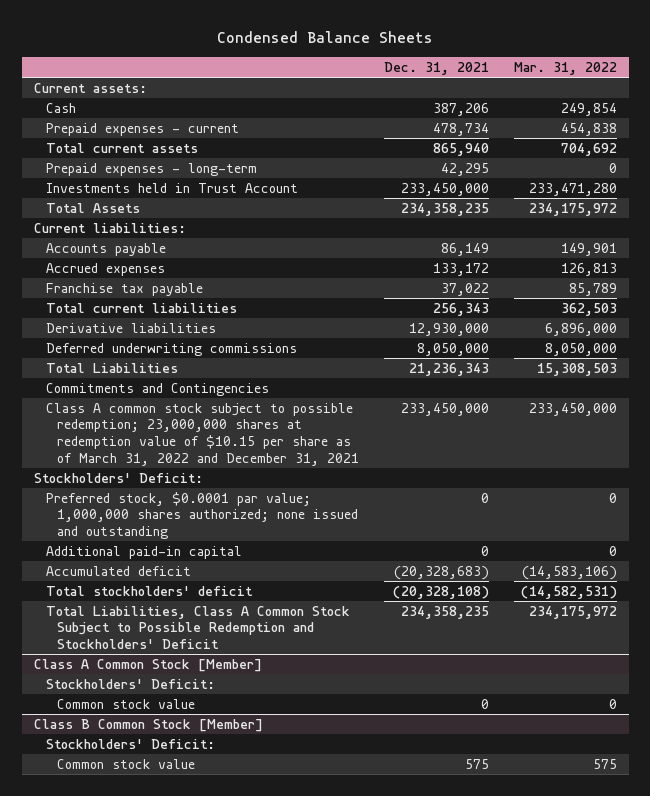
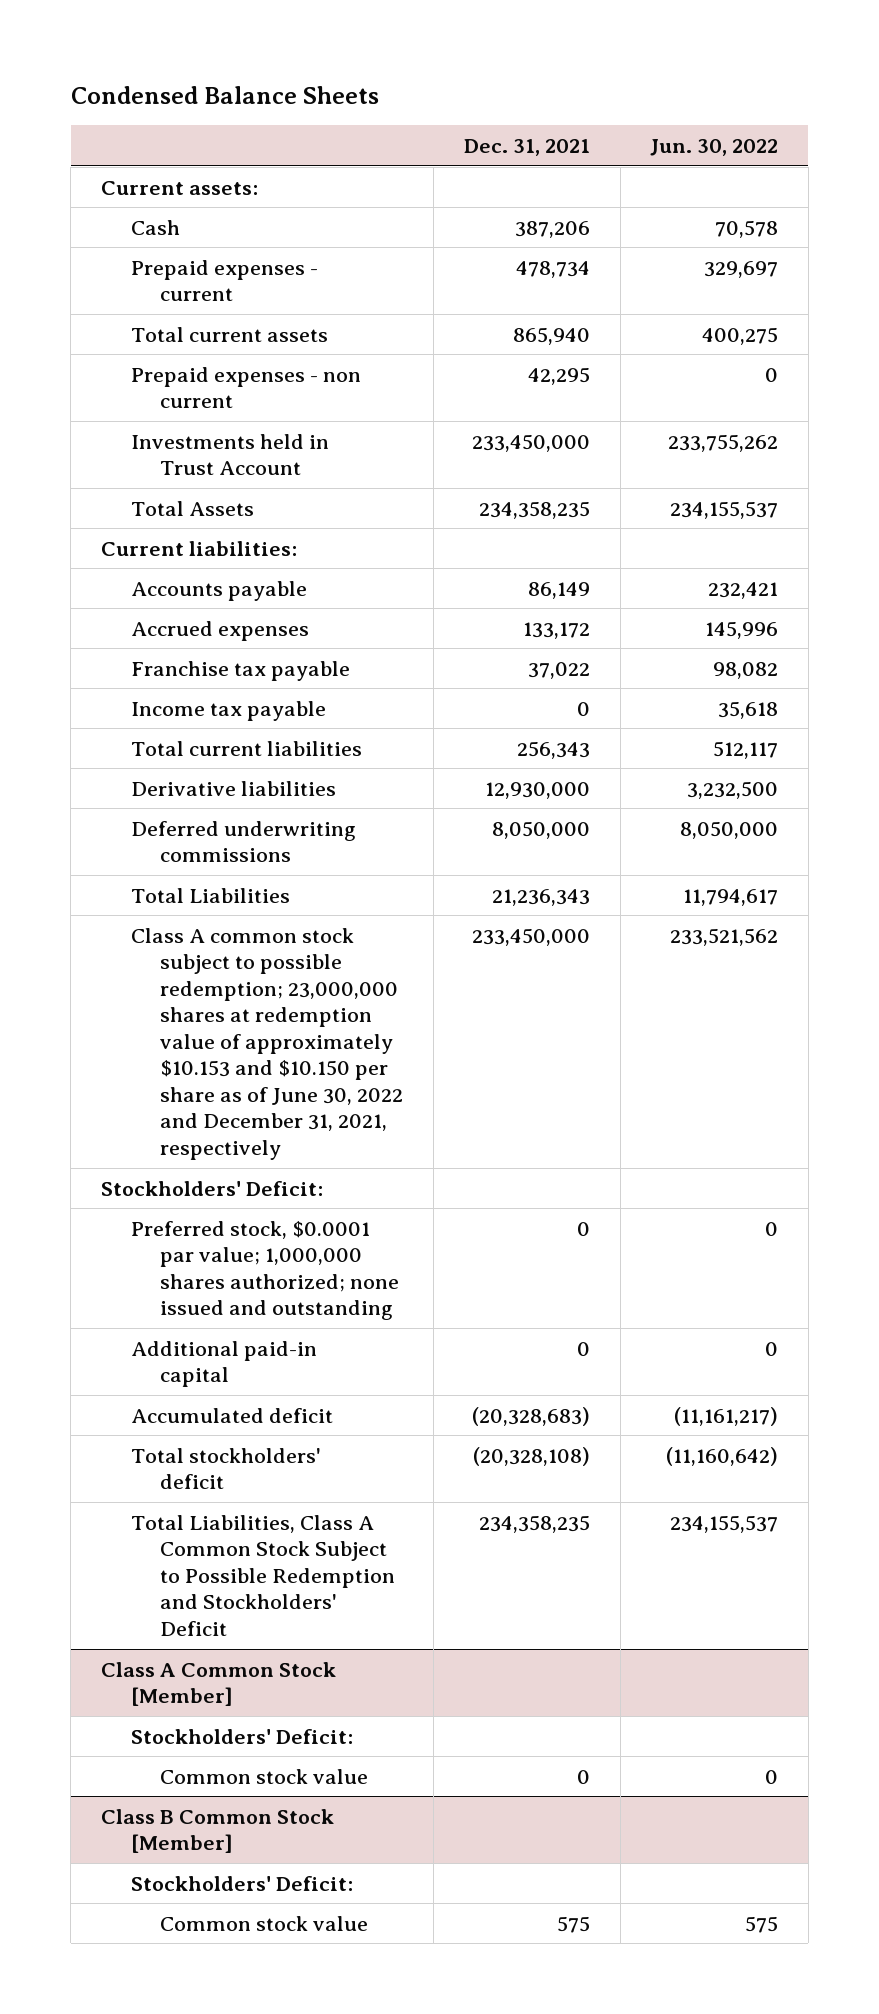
- | Dec. 31, 2021 | Mar. 31, 2022
+ | Dec. 31, 2021 | Jun. 30, 2022
- Prepaid expenses - long-term | 42,295 | 0
+ Prepaid expenses - non current | 42,295 | 0
+ Income tax payable | 0 | 35,618
- Commitments and Contingencies
- Class A common stock subject to possible redemption; 23,000,000 shares at redemption value of $10.15 per share as of March 31, 2022 and December 31, 2021 | 233,450,000 | 233,450,000
+ Class A common stock subject to possible redemption; 23,000,000 shares at redemption value of approximately $10.153 and $10.150 per share as of June 30, 2022 and December 31, 2021, respectively | 233,450,000 | 233,521,562

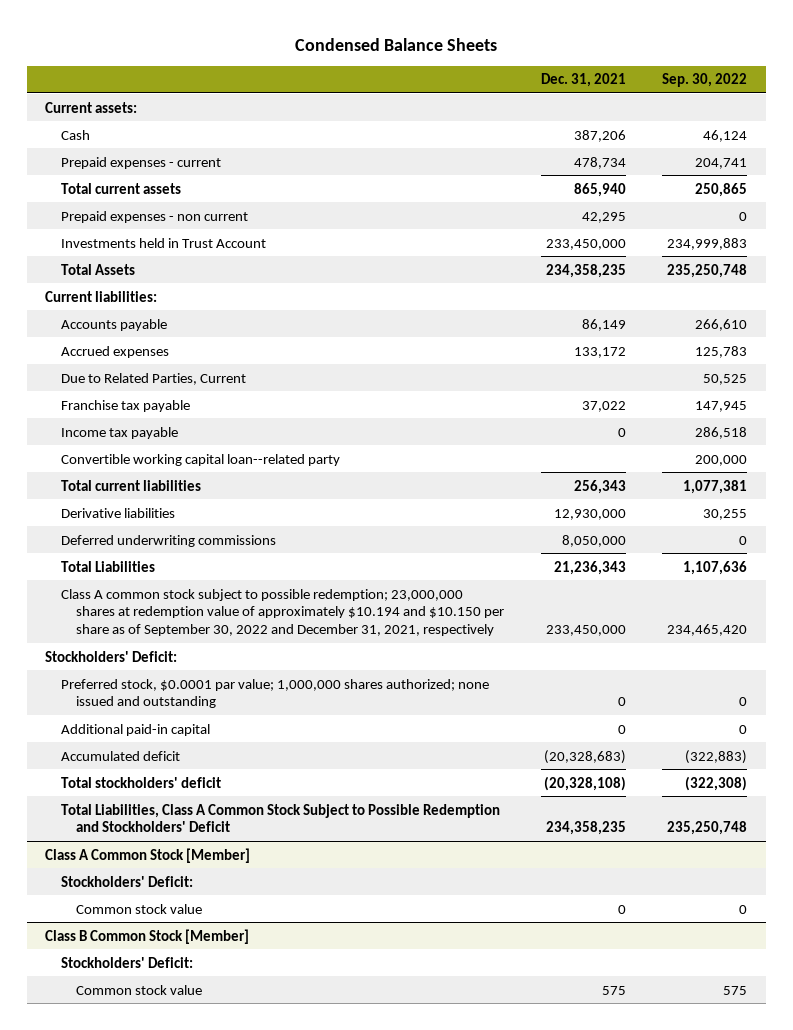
- | Dec. 31, 2021 | Jun. 30, 2022
+ | Dec. 31, 2021 | Sep. 30, 2022
+ Due to Related Parties, Current | | 50,525
+ Convertible working capital loan--related party | | 200,000
- Class A common stock subject to possible redemption; 23,000,000 shares at redemption value of approximately $10.153 and $10.150 per share as of June 30, 2022 and December 31, 2021, respectively | 233,450,000 | 233,521,562
+ Class A common stock subject to possible redemption; 23,000,000 shares at redemption value of approximately $10.194 and $10.150 per share as of September 30, 2022 and December 31, 2021, respectively | 233,450,000 | 234,465,420

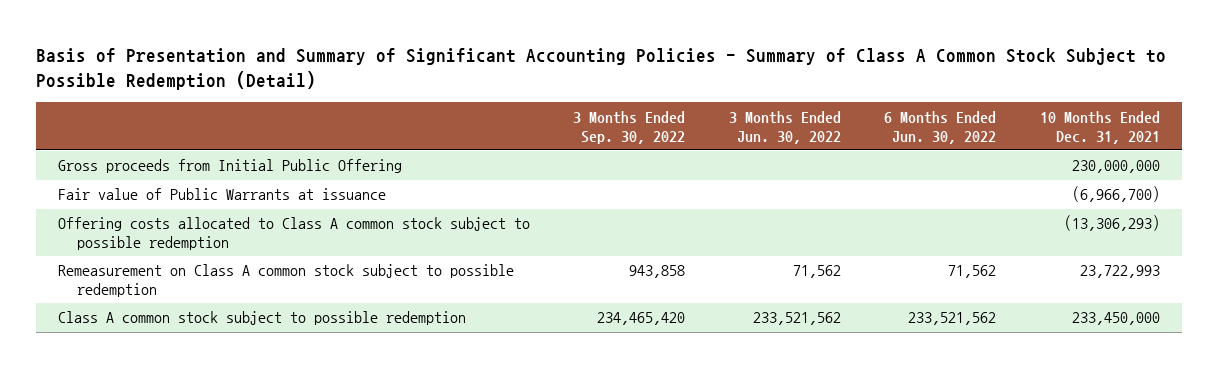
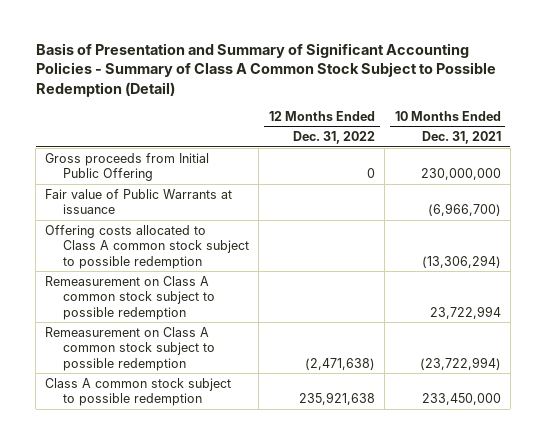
- | 3 Months Ended Sep. 30, 2022 | 3 Months Ended Jun. 30, 2022 | 6 Months Ended Jun. 30, 2022 | 10 Months Ended Dec. 31, 2021
+ | 12 Months Ended Dec. 31, 2022 | 10 Months Ended Dec. 31, 2021
- Offering costs allocated to Class A common stock subject to possible redemption | | | | (13,306,293)
- Remeasurement on Class A common stock subject to possible redemption | 943,858 | 71,562 | 71,562 | 23,722,993
+ Offering costs allocated to Class A common stock subject to possible redemption | | (13,306,294)
+ Remeasurement on Class A common stock subject to possible redemption | | 23,722,994
+ Remeasurement on Class A common stock subject to possible redemption | (2,471,638) | (23,722,994)

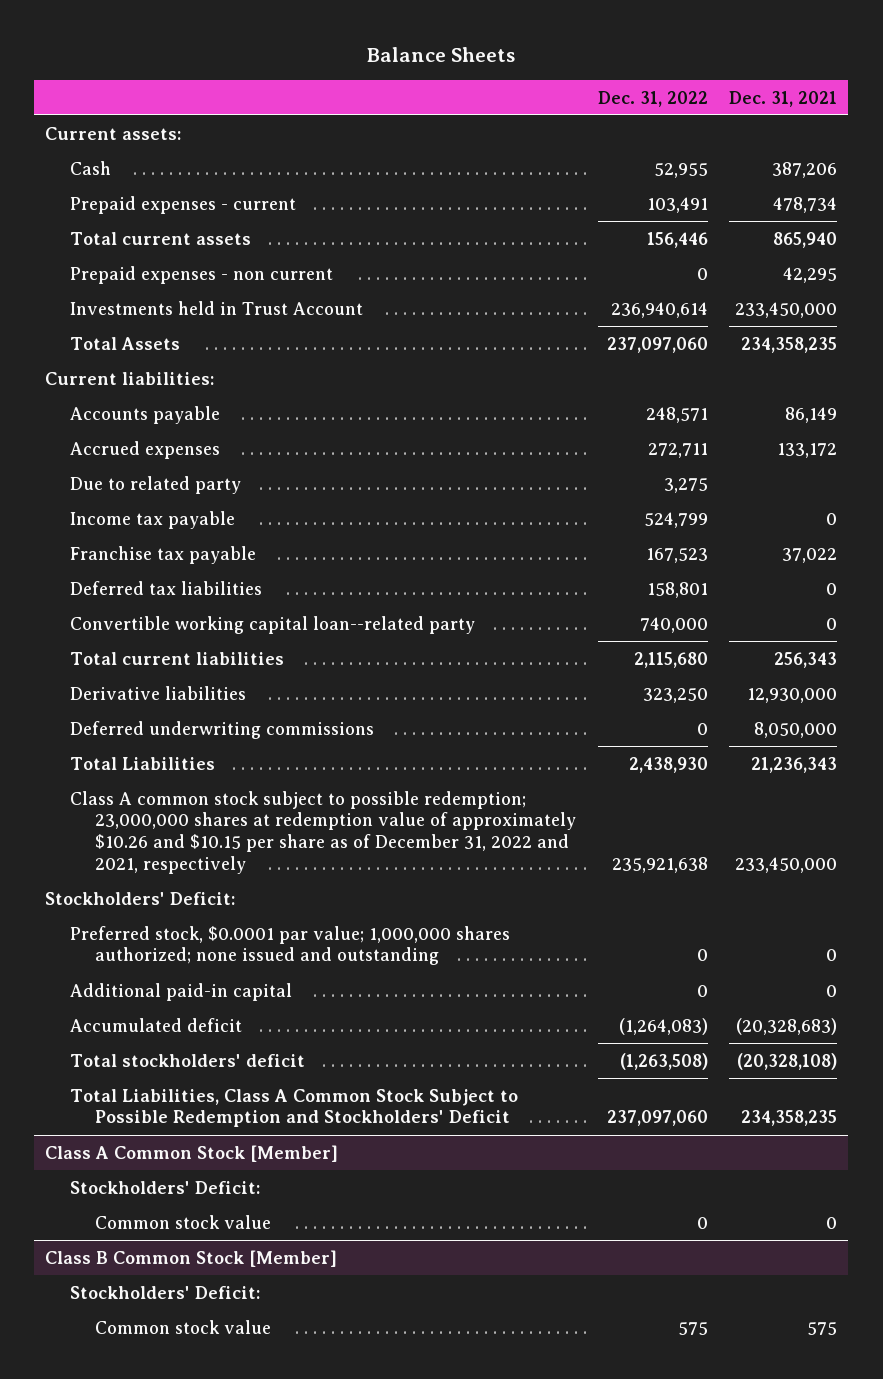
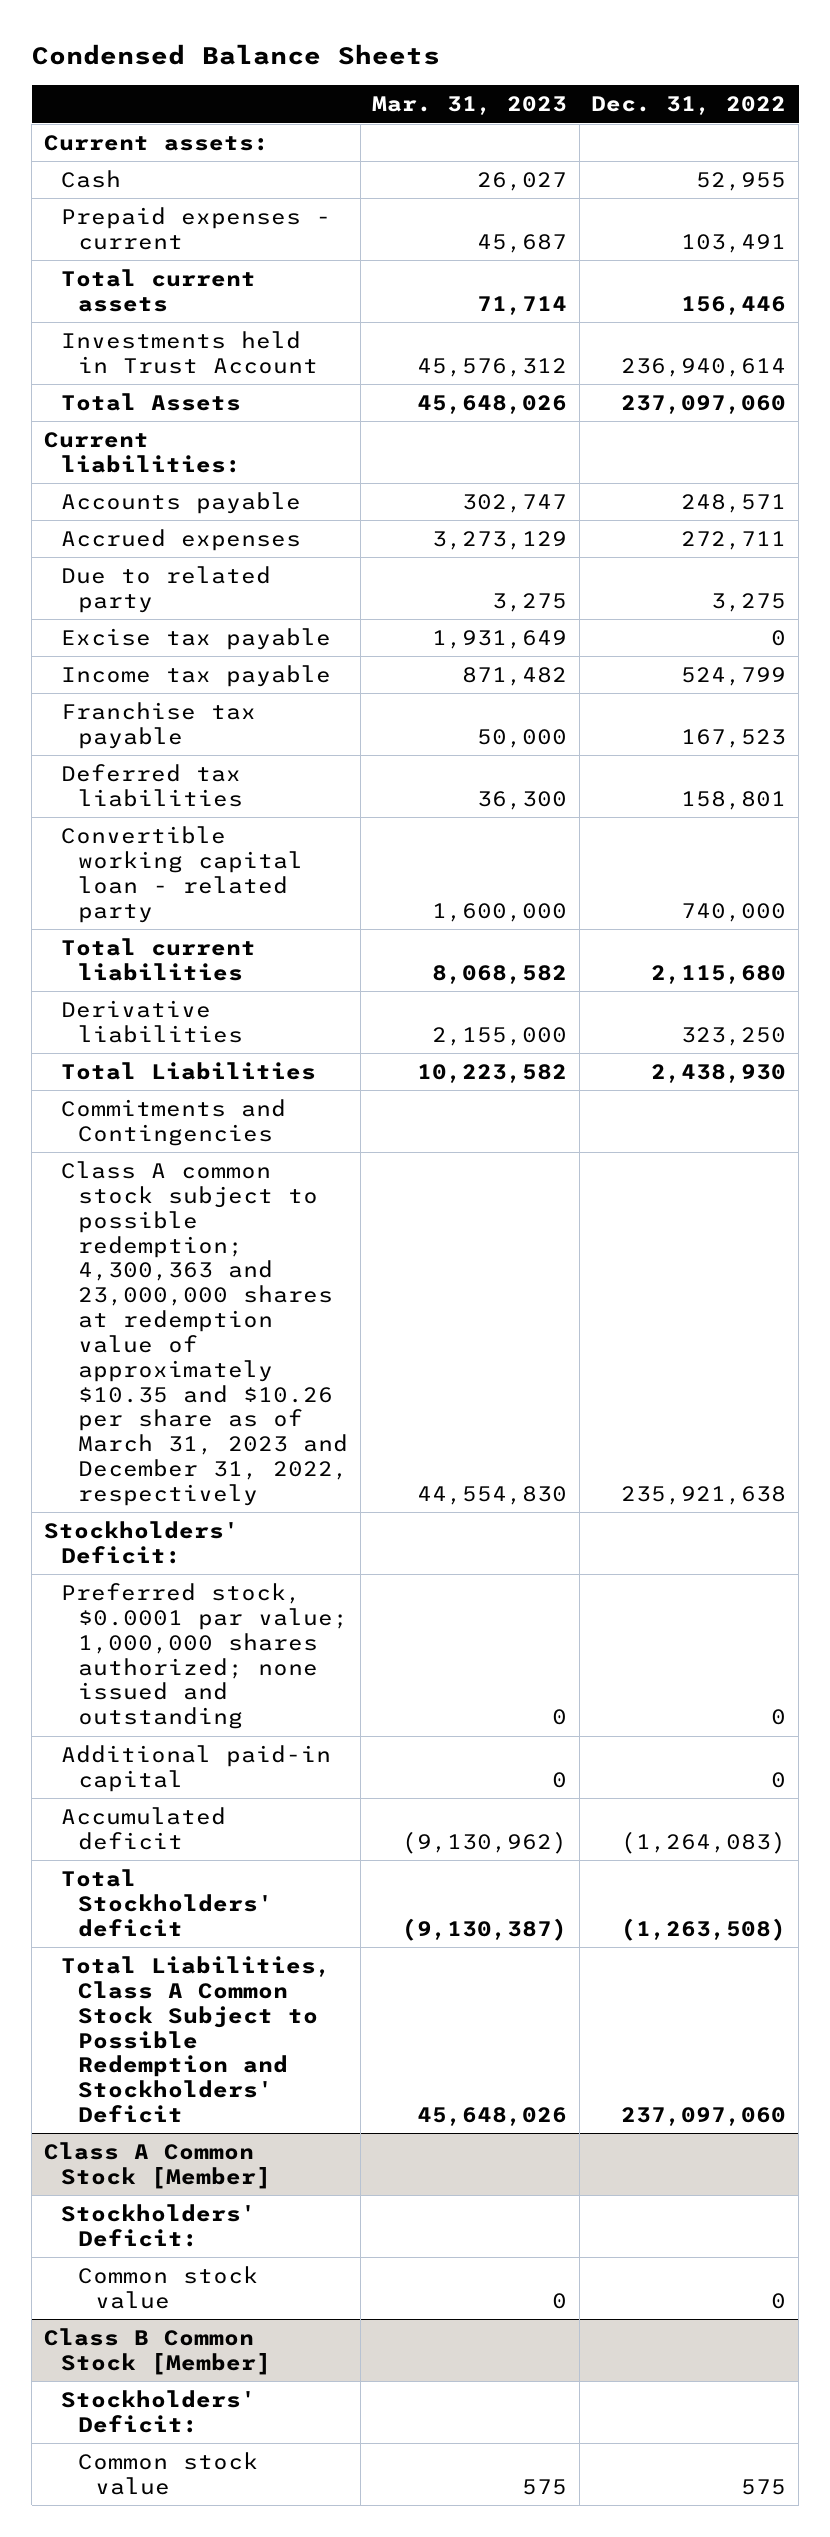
- Balance Sheets
+ Condensed Balance Sheets
- | Dec. 31, 2022 | Dec. 31, 2021
+ | Mar. 31, 2023 | Dec. 31, 2022
- Prepaid expenses - non current | 0 | 42,295
+ Excise tax payable | 1,931,649 | 0
- Convertible working capital loan--related party | 740,000 | 0
+ Convertible working capital loan - related party | 1,600,000 | 740,000
- Deferred underwriting commissions | 0 | 8,050,000
- Class A common stock subject to possible redemption; 23,000,000 shares at redemption value of approximately $10.26 and $10.15 per share as of December 31, 2022 and 2021, respectively | 235,921,638 | 233,450,000
+ Commitments and Contingencies
+ Class A common stock subject to possible redemption; 4,300,363 and 23,000,000 shares at redemption value of approximately $10.35 and $10.26 per share as of March 31, 2023 and December 31, 2022, respectively | 44,554,830 | 235,921,638
- Total stockholders' deficit | (1,263,508) | (20,328,108)
+ Total Stockholders' deficit | (9,130,387) | (1,263,508)

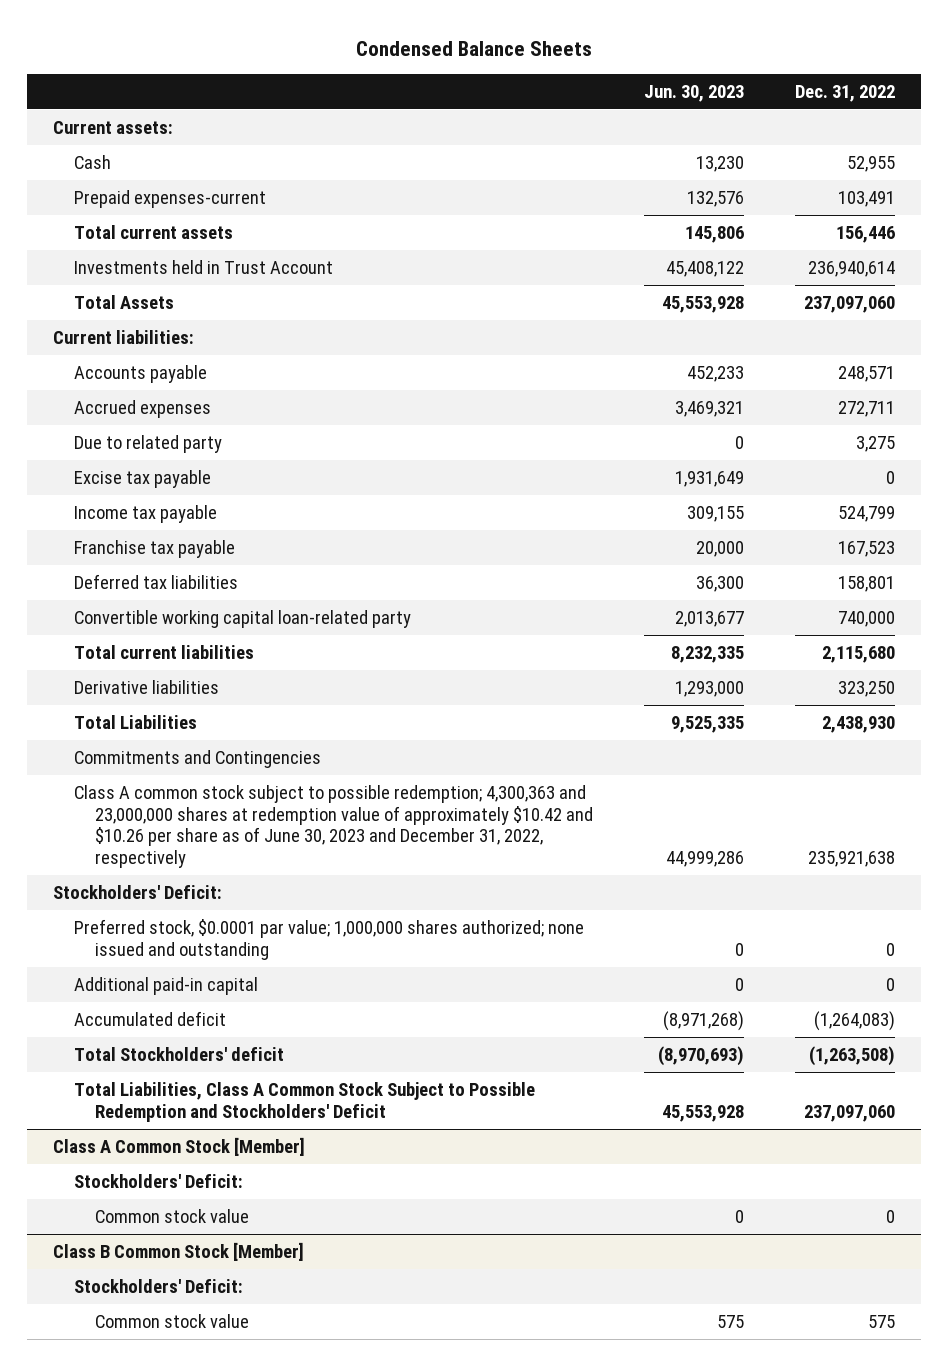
- | Mar. 31, 2023 | Dec. 31, 2022
+ | Jun. 30, 2023 | Dec. 31, 2022
- Prepaid expenses - current | 45,687 | 103,491
+ Prepaid expenses-current | 132,576 | 103,491
- Convertible working capital loan - related party | 1,600,000 | 740,000
+ Convertible working capital loan-related party | 2,013,677 | 740,000
- Class A common stock subject to possible redemption; 4,300,363 and 23,000,000 shares at redemption value of approximately $10.35 and $10.26 per share as of March 31, 2023 and December 31, 2022, respectively | 44,554,830 | 235,921,638
+ Class A common stock subject to possible redemption; 4,300,363 and 23,000,000 shares at redemption value of approximately $10.42 and $10.26 per share as of June 30, 2023 and December 31, 2022, respectively | 44,999,286 | 235,921,638

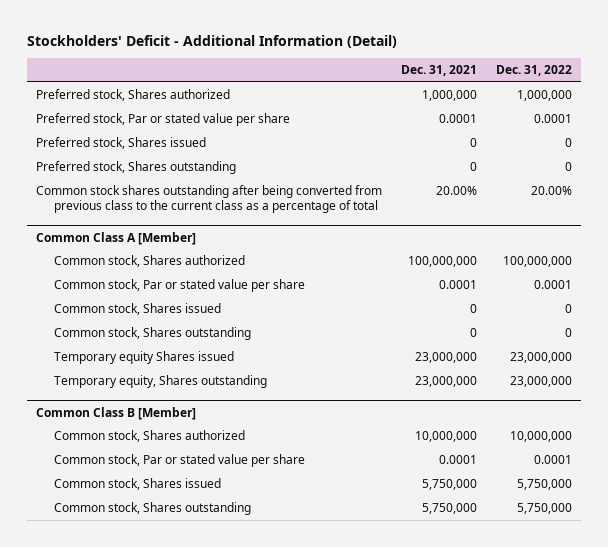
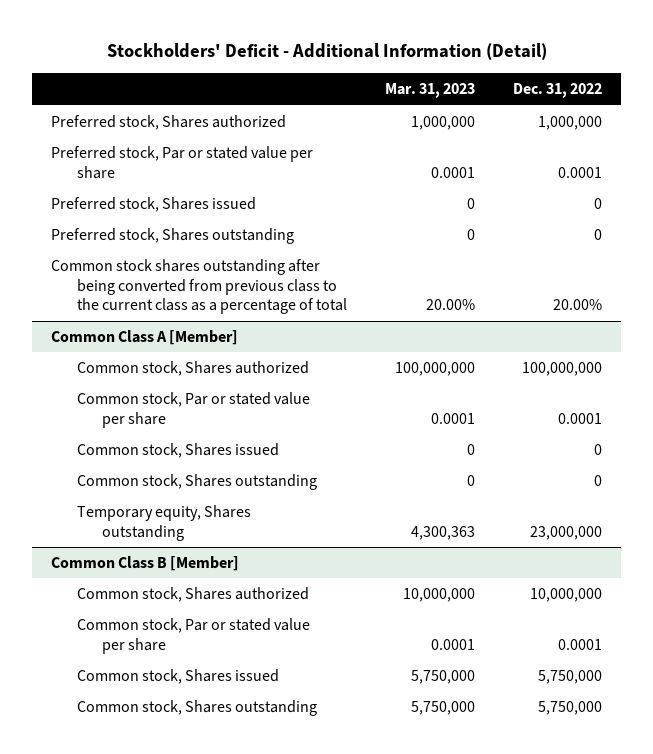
- | Dec. 31, 2021 | Dec. 31, 2022
+ | Mar. 31, 2023 | Dec. 31, 2022
@ Common Class A [Member]
- Temporary equity Shares issued | 23,000,000 | 23,000,000

